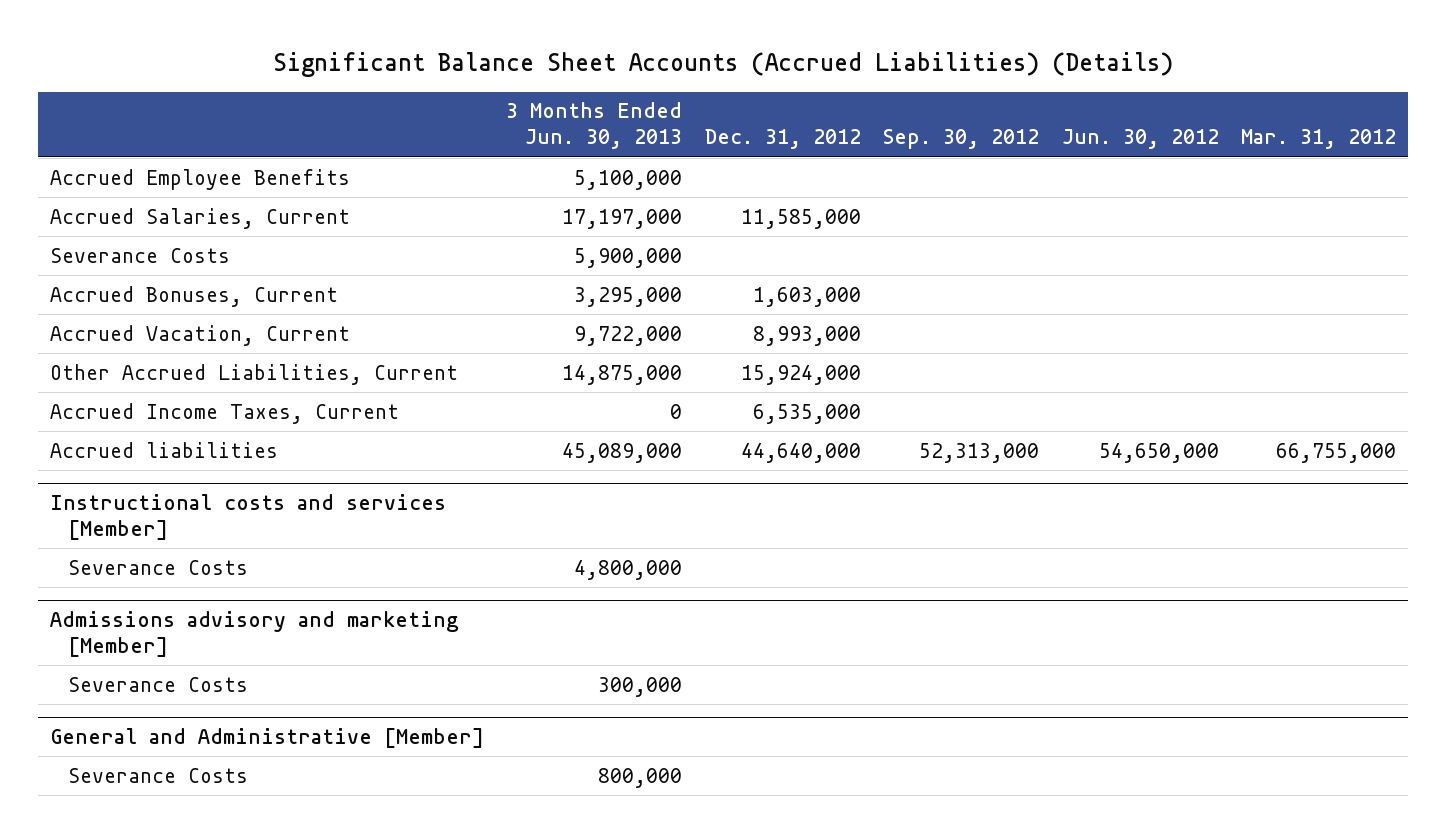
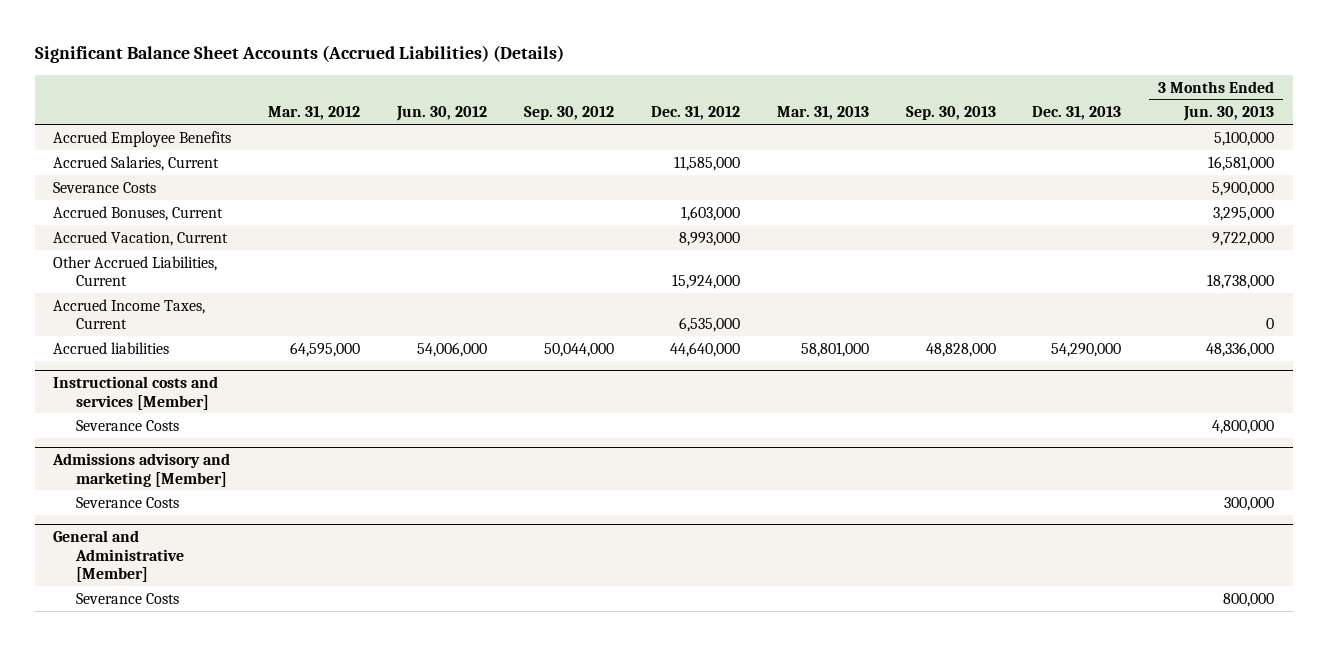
- | 3 Months Ended Jun. 30, 2013 | Dec. 31, 2012 | Sep. 30, 2012 | Jun. 30, 2012 | Mar. 31, 2012
+ | Mar. 31, 2012 | Jun. 30, 2012 | Sep. 30, 2012 | Dec. 31, 2012 | Mar. 31, 2013 | Sep. 30, 2013 | Dec. 31, 2013 | 3 Months Ended Jun. 30, 2013
- Accrued Salaries, Current | 17,197,000 | 11,585,000 | | |
+ Accrued Salaries, Current | | | | 11,585,000 | | | | 16,581,000
- Other Accrued Liabilities, Current | 14,875,000 | 15,924,000 | | |
+ Other Accrued Liabilities, Current | | | | 15,924,000 | | | | 18,738,000
- Accrued liabilities | 45,089,000 | 44,640,000 | 52,313,000 | 54,650,000 | 66,755,000
+ Accrued liabilities | 64,595,000 | 54,006,000 | 50,044,000 | 44,640,000 | 58,801,000 | 48,828,000 | 54,290,000 | 48,336,000

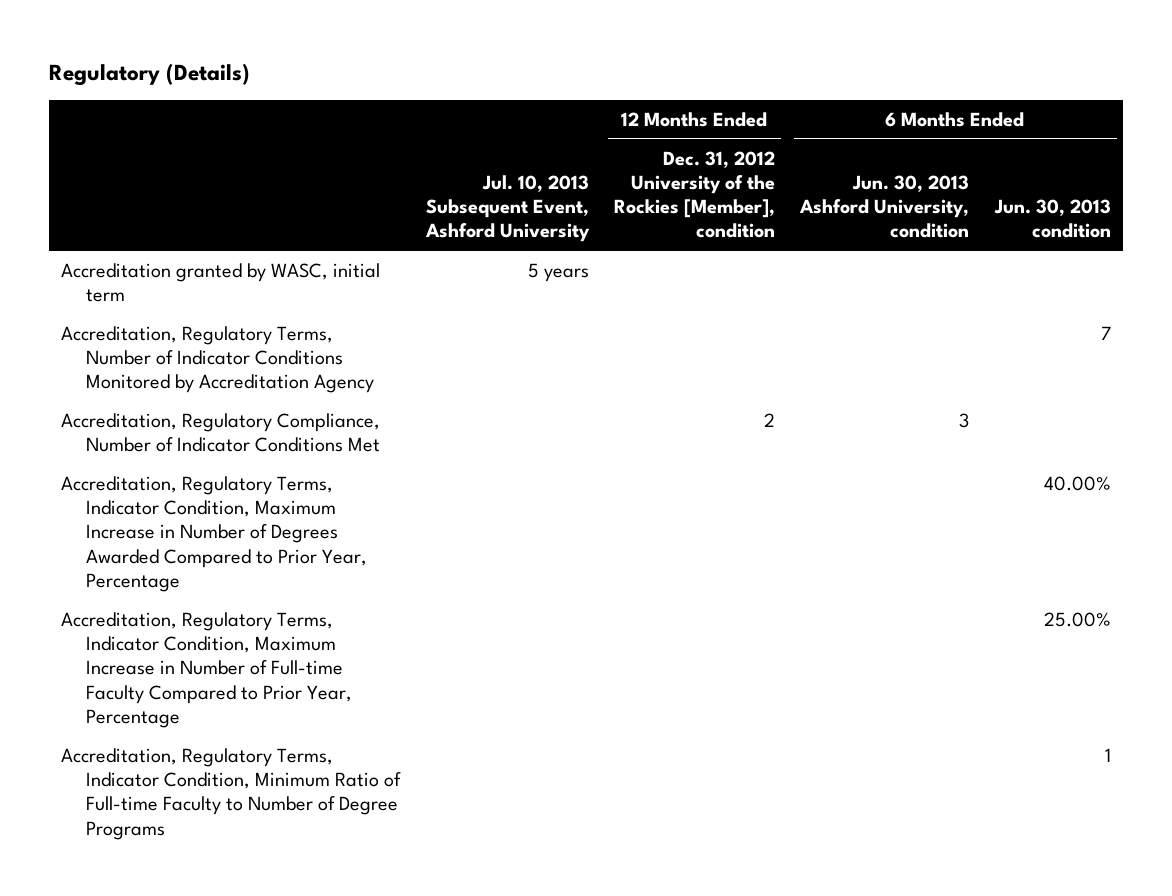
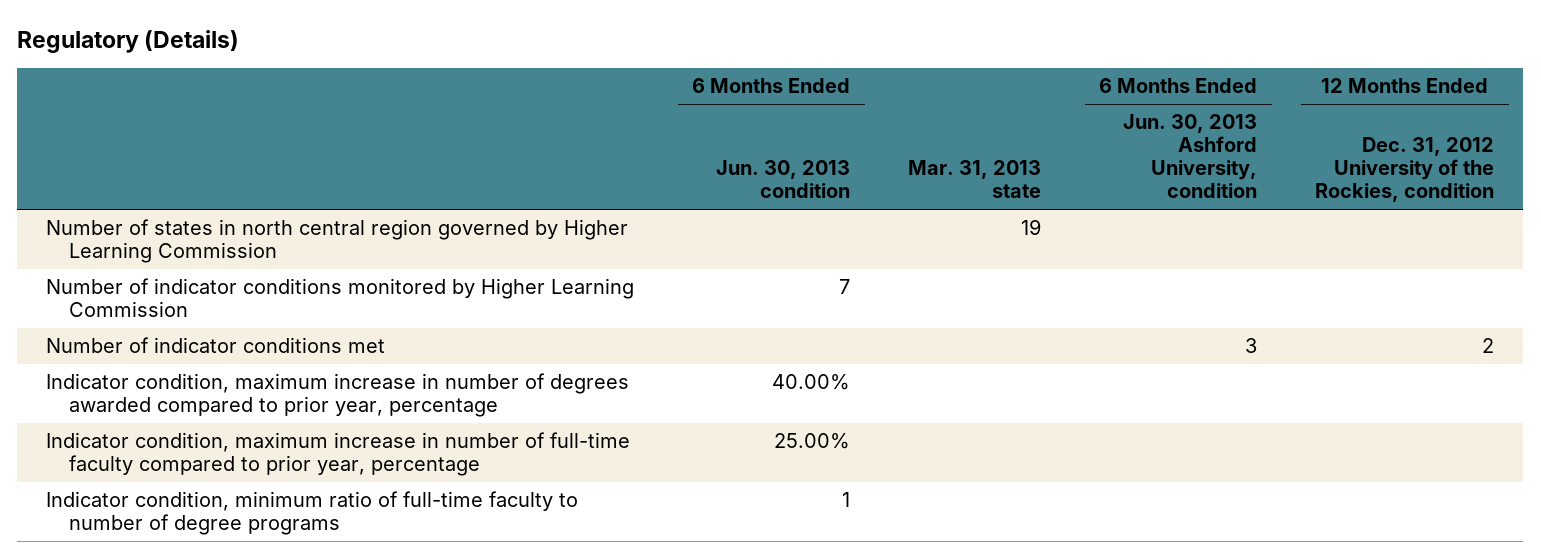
- | Jul. 10, 2013 Subsequent Event, Ashford University | 12 Months Ended Dec. 31, 2012 University of the Rockies [Member], condition | 6 Months Ended Jun. 30, 2013 Ashford University, condition | 6 Months Ended Jun. 30, 2013 condition
+ | 6 Months Ended Jun. 30, 2013 condition | Mar. 31, 2013 state | 6 Months Ended Jun. 30, 2013 Ashford University, condition | 12 Months Ended Dec. 31, 2012 University of the Rockies, condition
- Accreditation granted by WASC, initial term | 5 years | | |
- Accreditation, Regulatory Terms, Number of Indicator Conditions Monitored by Accreditation Agency | | | | 7
- Accreditation, Regulatory Compliance, Number of Indicator Conditions Met | | 2 | 3 |
- Accreditation, Regulatory Terms, Indicator Condition, Maximum Increase in Number of Degrees Awarded Compared to Prior Year, Percentage | | | | 40.00%
- Accreditation, Regulatory Terms, Indicator Condition, Maximum Increase in Number of Full-time Faculty Compared to Prior Year, Percentage | | | | 25.00%
- Accreditation, Regulatory Terms, Indicator Condition, Minimum Ratio of Full-time Faculty to Number of Degree Programs | | | | 1
+ Number of states in north central region governed by Higher Learning Commission | | 19 | |
+ Number of indicator conditions monitored by Higher Learning Commission | 7 | | |
+ Number of indicator conditions met | | | 3 | 2
+ Indicator condition, maximum increase in number of degrees awarded compared to prior year, percentage | 40.00% | | |
+ Indicator condition, maximum increase in number of full-time faculty compared to prior year, percentage | 25.00% | | |
+ Indicator condition, minimum ratio of full-time faculty to number of degree programs | 1 | | |

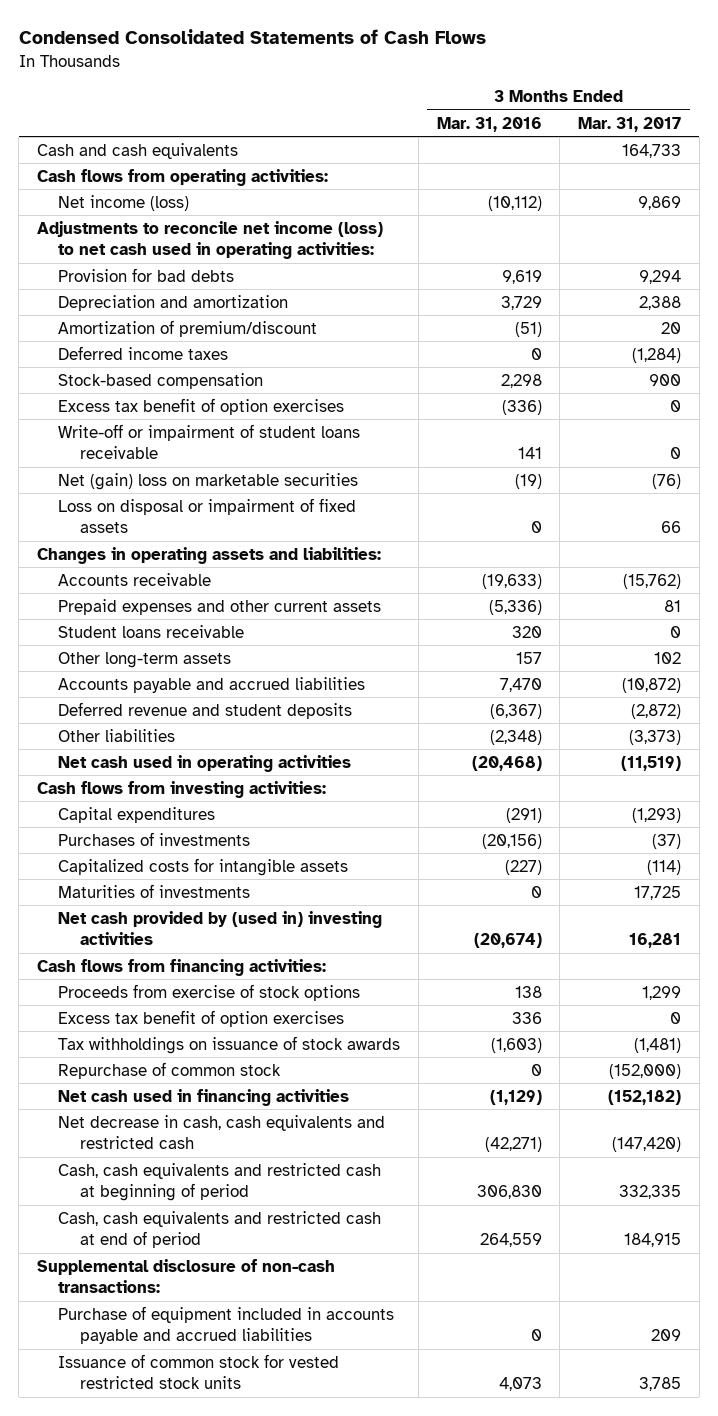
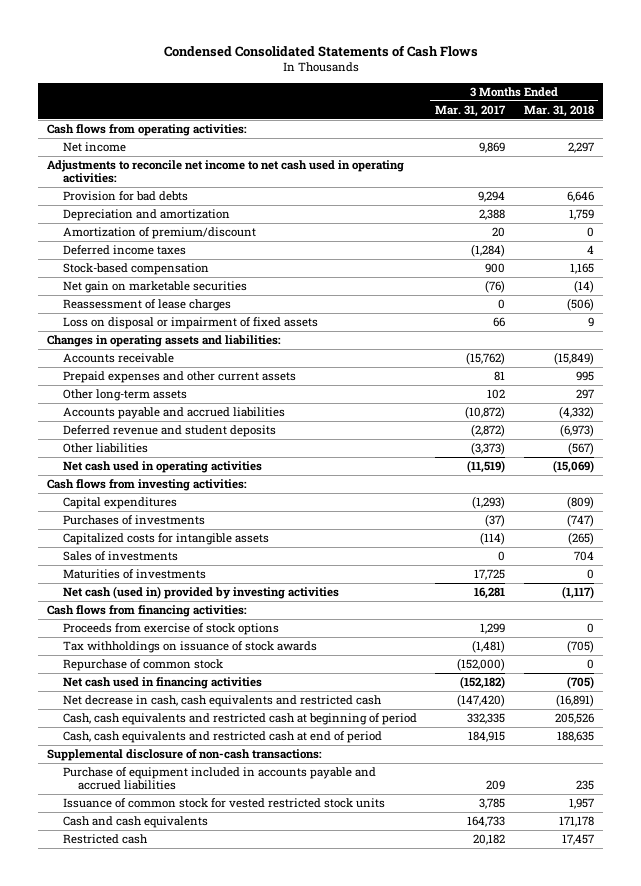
- | 3 Months Ended Mar. 31, 2016 | 3 Months Ended Mar. 31, 2017
+ | 3 Months Ended Mar. 31, 2017 | 3 Months Ended Mar. 31, 2018
- Net income (loss) | (10,112) | 9,869
- Adjustments to reconcile net income (loss) to net cash used in operating activities:
+ Net income | 9,869 | 2,297
+ Adjustments to reconcile net income to net cash used in operating activities:
- Excess tax benefit of option exercises | (336) | 0
- Write-off or impairment of student loans receivable | 141 | 0
- Net (gain) loss on marketable securities | (19) | (76)
+ Net gain on marketable securities | (76) | (14)
+ Reassessment of lease charges | 0 | (506)
- Student loans receivable | 320 | 0
+ Sales of investments | 0 | 704
- Net cash provided by (used in) investing activities | (20,674) | 16,281
+ Net cash (used in) provided by investing activities | 16,281 | (1,117)
- Excess tax benefit of option exercises | 336 | 0
moved down: Cash and cash equivalents | 164,733 | 171,178
+ Restricted cash | 20,182 | 17,457

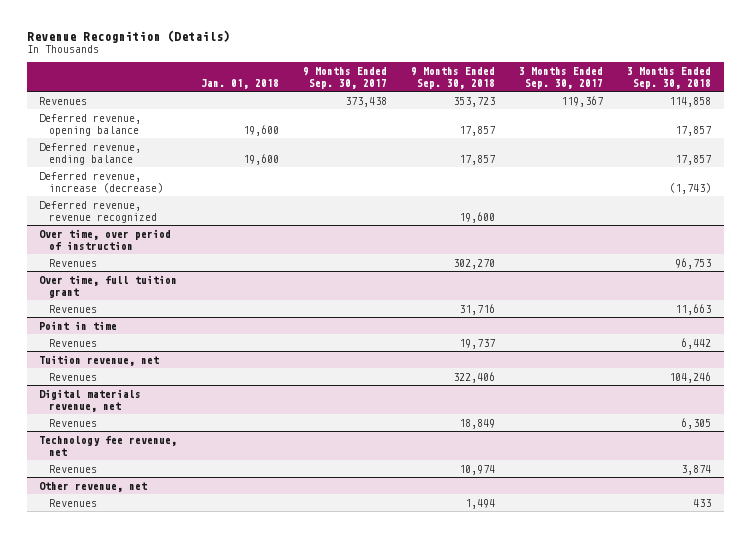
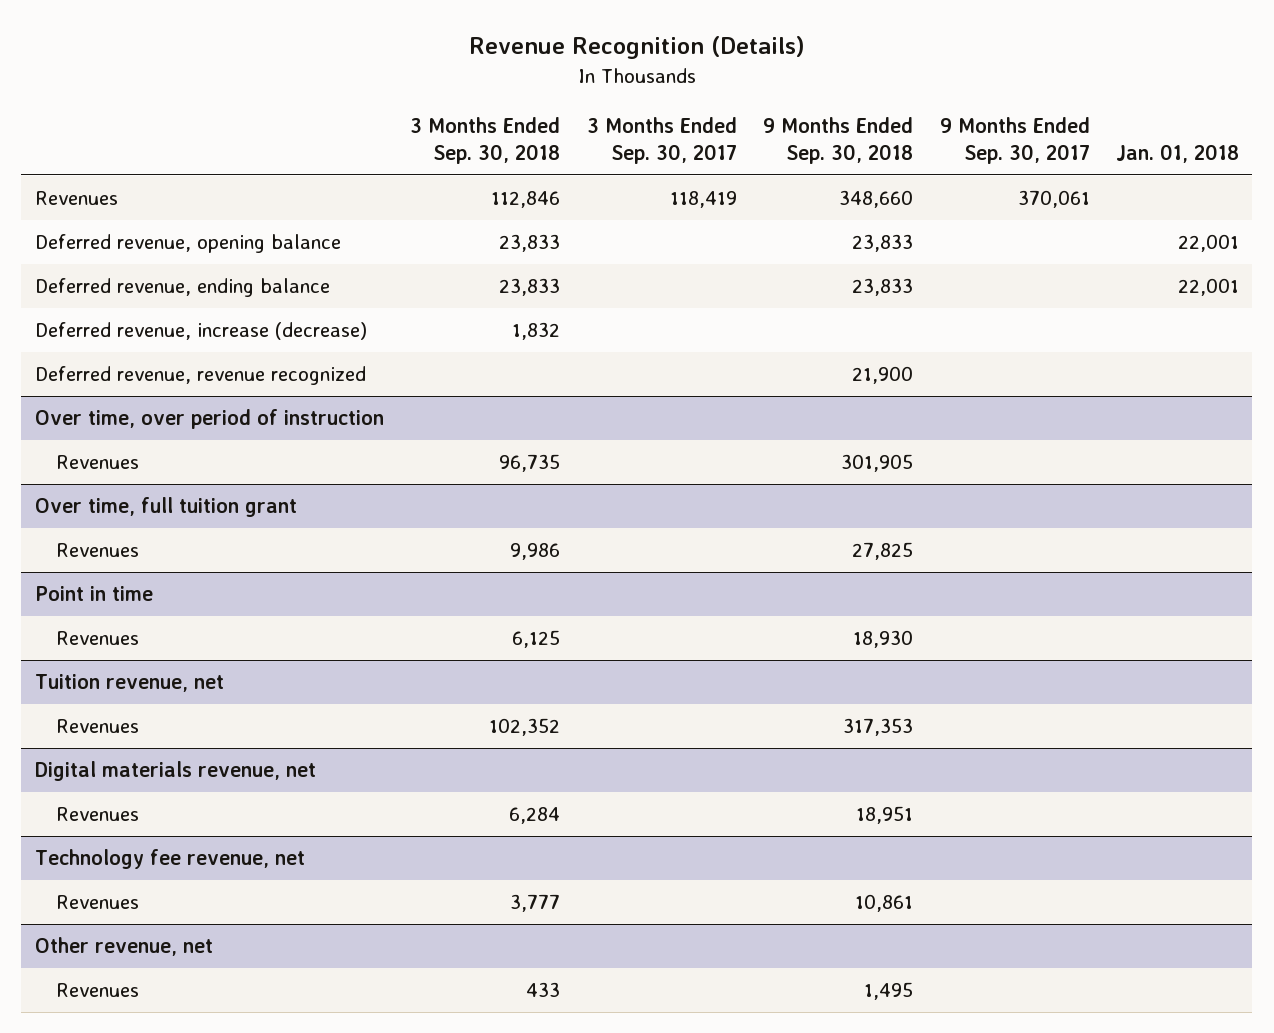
- | Jan. 01, 2018 | 9 Months Ended Sep. 30, 2017 | 9 Months Ended Sep. 30, 2018 | 3 Months Ended Sep. 30, 2017 | 3 Months Ended Sep. 30, 2018
+ | 3 Months Ended Sep. 30, 2018 | 3 Months Ended Sep. 30, 2017 | 9 Months Ended Sep. 30, 2018 | 9 Months Ended Sep. 30, 2017 | Jan. 01, 2018
- Revenues | | 373,438 | 353,723 | 119,367 | 114,858
- Deferred revenue, opening balance | 19,600 | | 17,857 | | 17,857
- Deferred revenue, ending balance | 19,600 | | 17,857 | | 17,857
- Deferred revenue, increase (decrease) | | | | | (1,743)
- Deferred revenue, revenue recognized | | | 19,600 | |
+ Revenues | 112,846 | 118,419 | 348,660 | 370,061 |
+ Deferred revenue, opening balance | 23,833 | | 23,833 | | 22,001
+ Deferred revenue, ending balance | 23,833 | | 23,833 | | 22,001
+ Deferred revenue, increase (decrease) | 1,832 | | | |
+ Deferred revenue, revenue recognized | | | 21,900 | |
@ Over time, over period of instruction
- Revenues | | | 302,270 | | 96,753
+ Revenues | 96,735 | | 301,905 | |
@ Over time, full tuition grant
- Revenues | | | 31,716 | | 11,663
+ Revenues | 9,986 | | 27,825 | |
@ Point in time
- Revenues | | | 19,737 | | 6,442
+ Revenues | 6,125 | | 18,930 | |
@ Tuition revenue, net
- Revenues | | | 322,406 | | 104,246
+ Revenues | 102,352 | | 317,353 | |
@ Digital materials revenue, net
- Revenues | | | 18,849 | | 6,305
+ Revenues | 6,284 | | 18,951 | |
@ Technology fee revenue, net
- Revenues | | | 10,974 | | 3,874
+ Revenues | 3,777 | | 10,861 | |
@ Other revenue, net
- Revenues | | | 1,494 | | 433
+ Revenues | 433 | | 1,495 | |

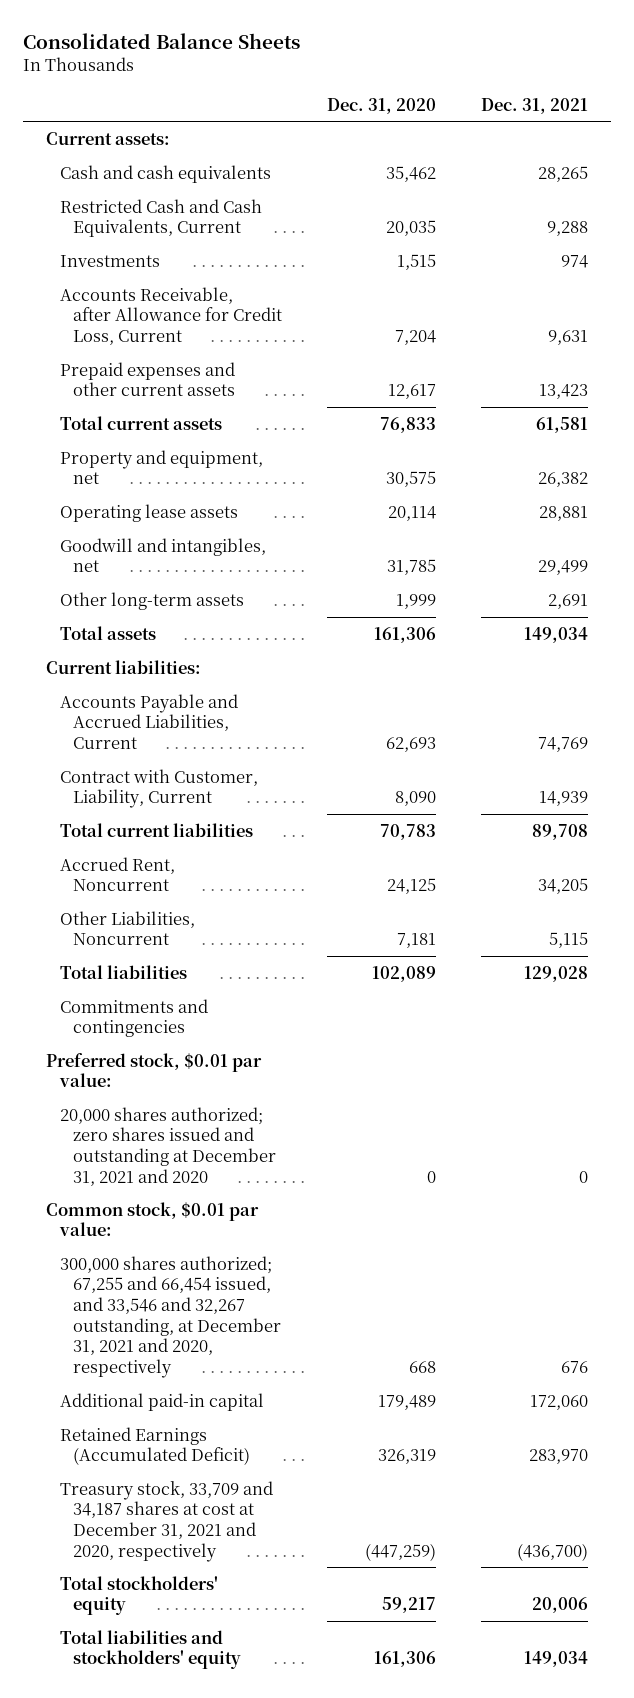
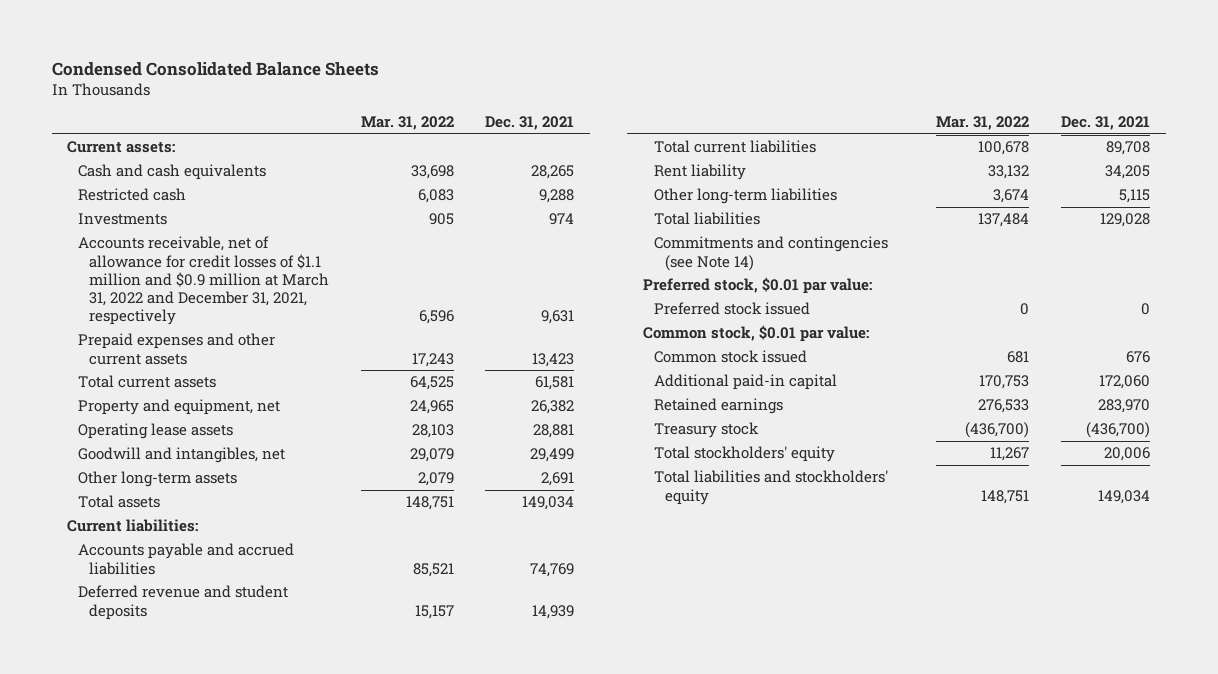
- Consolidated Balance Sheets
+ Condensed Consolidated Balance Sheets
- | Dec. 31, 2020 | Dec. 31, 2021
+ | Mar. 31, 2022 | Dec. 31, 2021
- Restricted Cash and Cash Equivalents, Current | 20,035 | 9,288
+ Restricted cash | 6,083 | 9,288
- Accounts Receivable, after Allowance for Credit Loss, Current | 7,204 | 9,631
+ Accounts receivable, net of allowance for credit losses of $1.1 million and $0.9 million at March 31, 2022 and December 31, 2021, respectively | 6,596 | 9,631
- Accounts Payable and Accrued Liabilities, Current | 62,693 | 74,769
- Contract with Customer, Liability, Current | 8,090 | 14,939
+ Accounts payable and accrued liabilities | 85,521 | 74,769
+ Deferred revenue and student deposits | 15,157 | 14,939
- Accrued Rent, Noncurrent | 24,125 | 34,205
- Other Liabilities, Noncurrent | 7,181 | 5,115
+ Rent liability | 33,132 | 34,205
+ Other long-term liabilities | 3,674 | 5,115
- Commitments and contingencies
+ Commitments and contingencies (see Note 14)
- 20,000 shares authorized; zero shares issued and outstanding at December 31, 2021 and 2020 | 0 | 0
+ Preferred stock issued | 0 | 0
- 300,000 shares authorized; 67,255 and 66,454 issued, and 33,546 and 32,267 outstanding, at December 31, 2021 and 2020, respectively | 668 | 676
+ Common stock issued | 681 | 676
- Retained Earnings (Accumulated Deficit) | 326,319 | 283,970
- Treasury stock, 33,709 and 34,187 shares at cost at December 31, 2021 and 2020, respectively | (447,259) | (436,700)
+ Retained earnings | 276,533 | 283,970
+ Treasury stock | (436,700) | (436,700)

